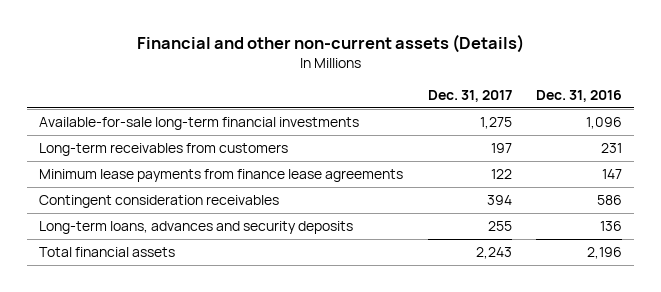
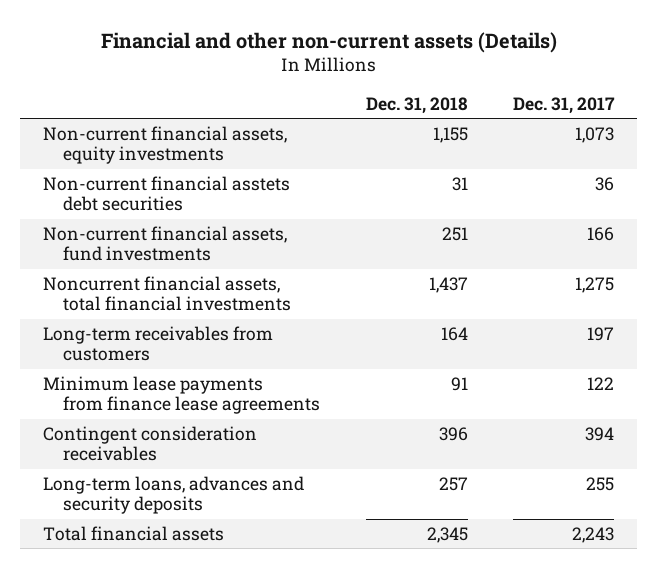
- | Dec. 31, 2017 | Dec. 31, 2016
+ | Dec. 31, 2018 | Dec. 31, 2017
- Available-for-sale long-term financial investments | 1,275 | 1,096
+ Non-current financial assets, equity investments | 1,155 | 1,073
+ Non-current financial asstets debt securities | 31 | 36
+ Non-current financial assets, fund investments | 251 | 166
+ Noncurrent financial assets, total financial investments | 1,437 | 1,275

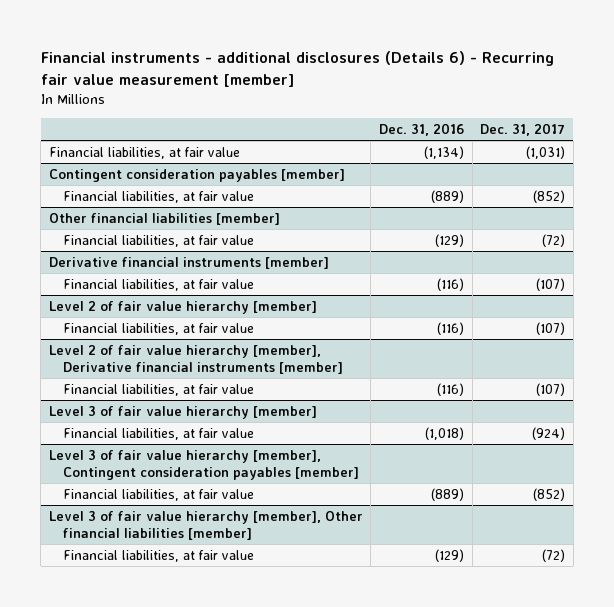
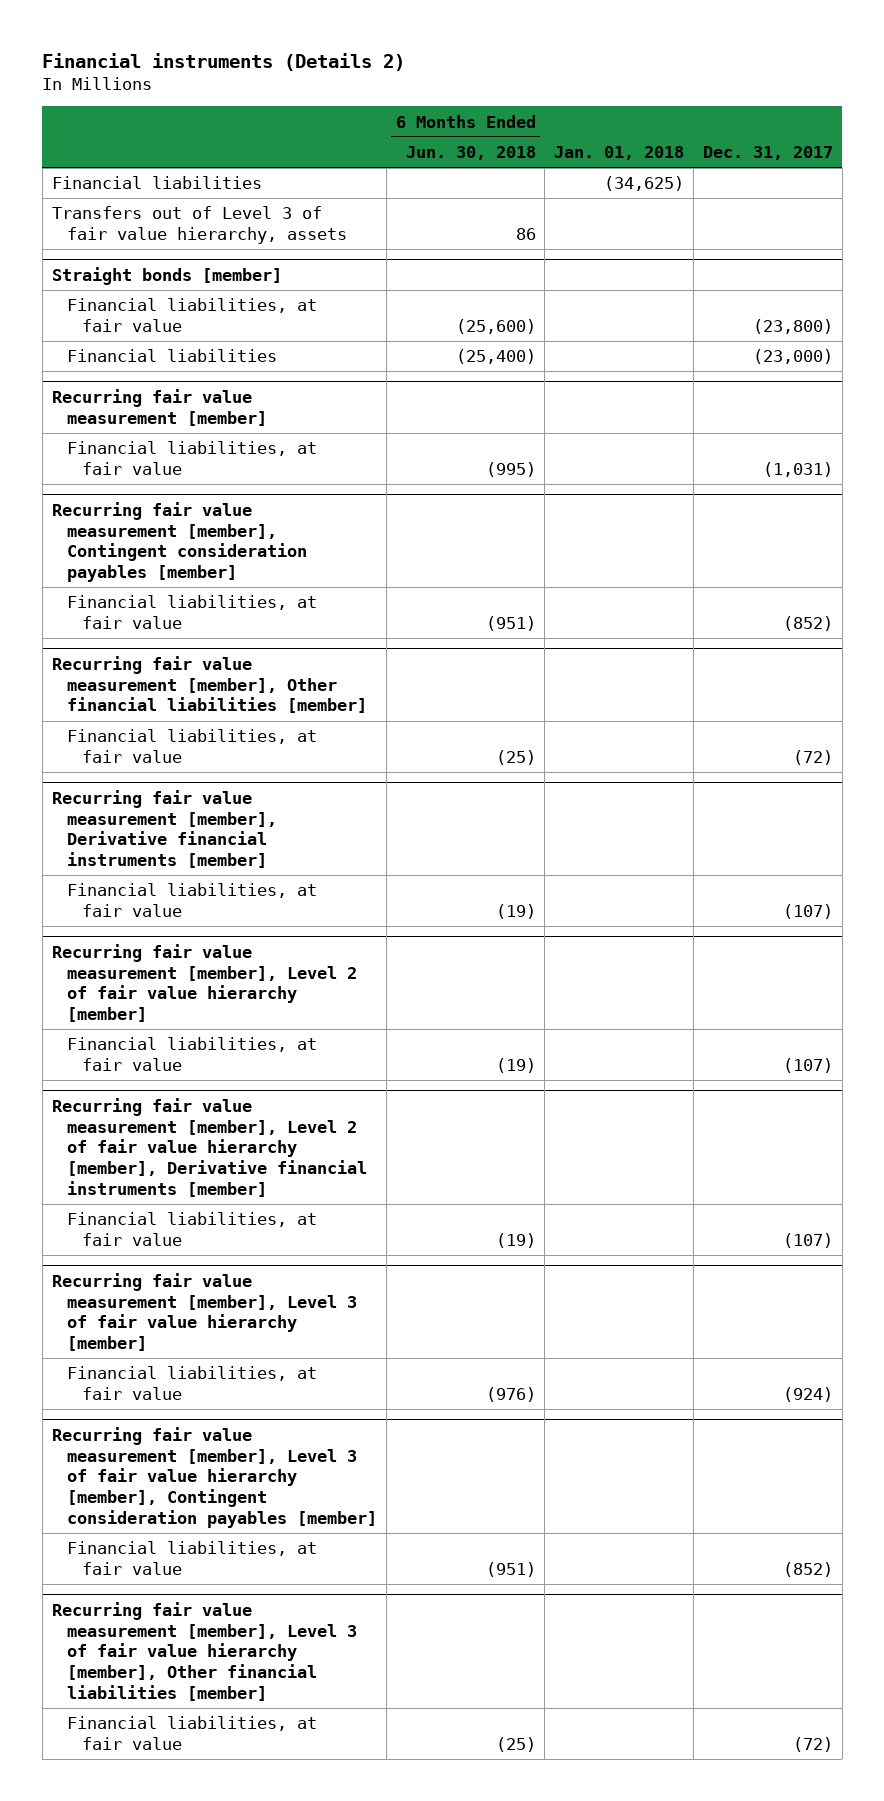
- Financial instruments - additional disclosures (Details 6) - Recurring fair value measurement [member]
+ Financial instruments (Details 2)
- | Dec. 31, 2016 | Dec. 31, 2017
+ | 6 Months Ended Jun. 30, 2018 | Jan. 01, 2018 | Dec. 31, 2017
+ Financial liabilities | | (34,625) |
+ Transfers out of Level 3 of fair value hierarchy, assets | 86 | |
+ Straight bonds [member]
+ Financial liabilities, at fair value | (25,600) | | (23,800)
+ Financial liabilities | (25,400) | | (23,000)
+ Recurring fair value measurement [member]
- Contingent consideration payables [member]
+ Recurring fair value measurement [member], Contingent consideration payables [member]
- Other financial liabilities [member]
+ Recurring fair value measurement [member], Other financial liabilities [member]
- Derivative financial instruments [member]
+ Recurring fair value measurement [member], Derivative financial instruments [member]
- Level 2 of fair value hierarchy [member]
+ Recurring fair value measurement [member], Level 2 of fair value hierarchy [member]
- Level 2 of fair value hierarchy [member], Derivative financial instruments [member]
+ Recurring fair value measurement [member], Level 2 of fair value hierarchy [member], Derivative financial instruments [member]
- Level 3 of fair value hierarchy [member]
+ Recurring fair value measurement [member], Level 3 of fair value hierarchy [member]
- Level 3 of fair value hierarchy [member], Contingent consideration payables [member]
+ Recurring fair value measurement [member], Level 3 of fair value hierarchy [member], Contingent consideration payables [member]
- Level 3 of fair value hierarchy [member], Other financial liabilities [member]
+ Recurring fair value measurement [member], Level 3 of fair value hierarchy [member], Other financial liabilities [member]

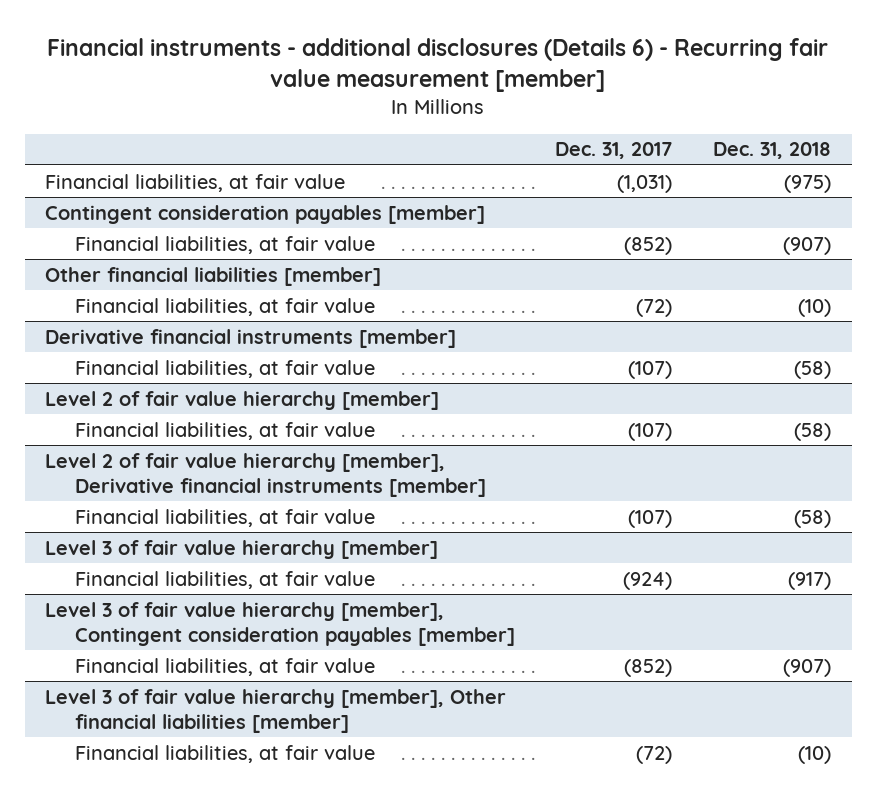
- Financial instruments (Details 2)
+ Financial instruments - additional disclosures (Details 6) - Recurring fair value measurement [member]
- | 6 Months Ended Jun. 30, 2018 | Jan. 01, 2018 | Dec. 31, 2017
+ | Dec. 31, 2017 | Dec. 31, 2018
- Financial liabilities | | (34,625) |
- Transfers out of Level 3 of fair value hierarchy, assets | 86 | |
- Straight bonds [member]
- Financial liabilities, at fair value | (25,600) | | (23,800)
- Financial liabilities | (25,400) | | (23,000)
- Recurring fair value measurement [member]
- Recurring fair value measurement [member], Contingent consideration payables [member]
+ Contingent consideration payables [member]
- Recurring fair value measurement [member], Other financial liabilities [member]
+ Other financial liabilities [member]
- Recurring fair value measurement [member], Derivative financial instruments [member]
+ Derivative financial instruments [member]
- Recurring fair value measurement [member], Level 2 of fair value hierarchy [member]
+ Level 2 of fair value hierarchy [member]
- Recurring fair value measurement [member], Level 2 of fair value hierarchy [member], Derivative financial instruments [member]
+ Level 2 of fair value hierarchy [member], Derivative financial instruments [member]
- Recurring fair value measurement [member], Level 3 of fair value hierarchy [member]
+ Level 3 of fair value hierarchy [member]
- Recurring fair value measurement [member], Level 3 of fair value hierarchy [member], Contingent consideration payables [member]
+ Level 3 of fair value hierarchy [member], Contingent consideration payables [member]
- Recurring fair value measurement [member], Level 3 of fair value hierarchy [member], Other financial liabilities [member]
+ Level 3 of fair value hierarchy [member], Other financial liabilities [member]

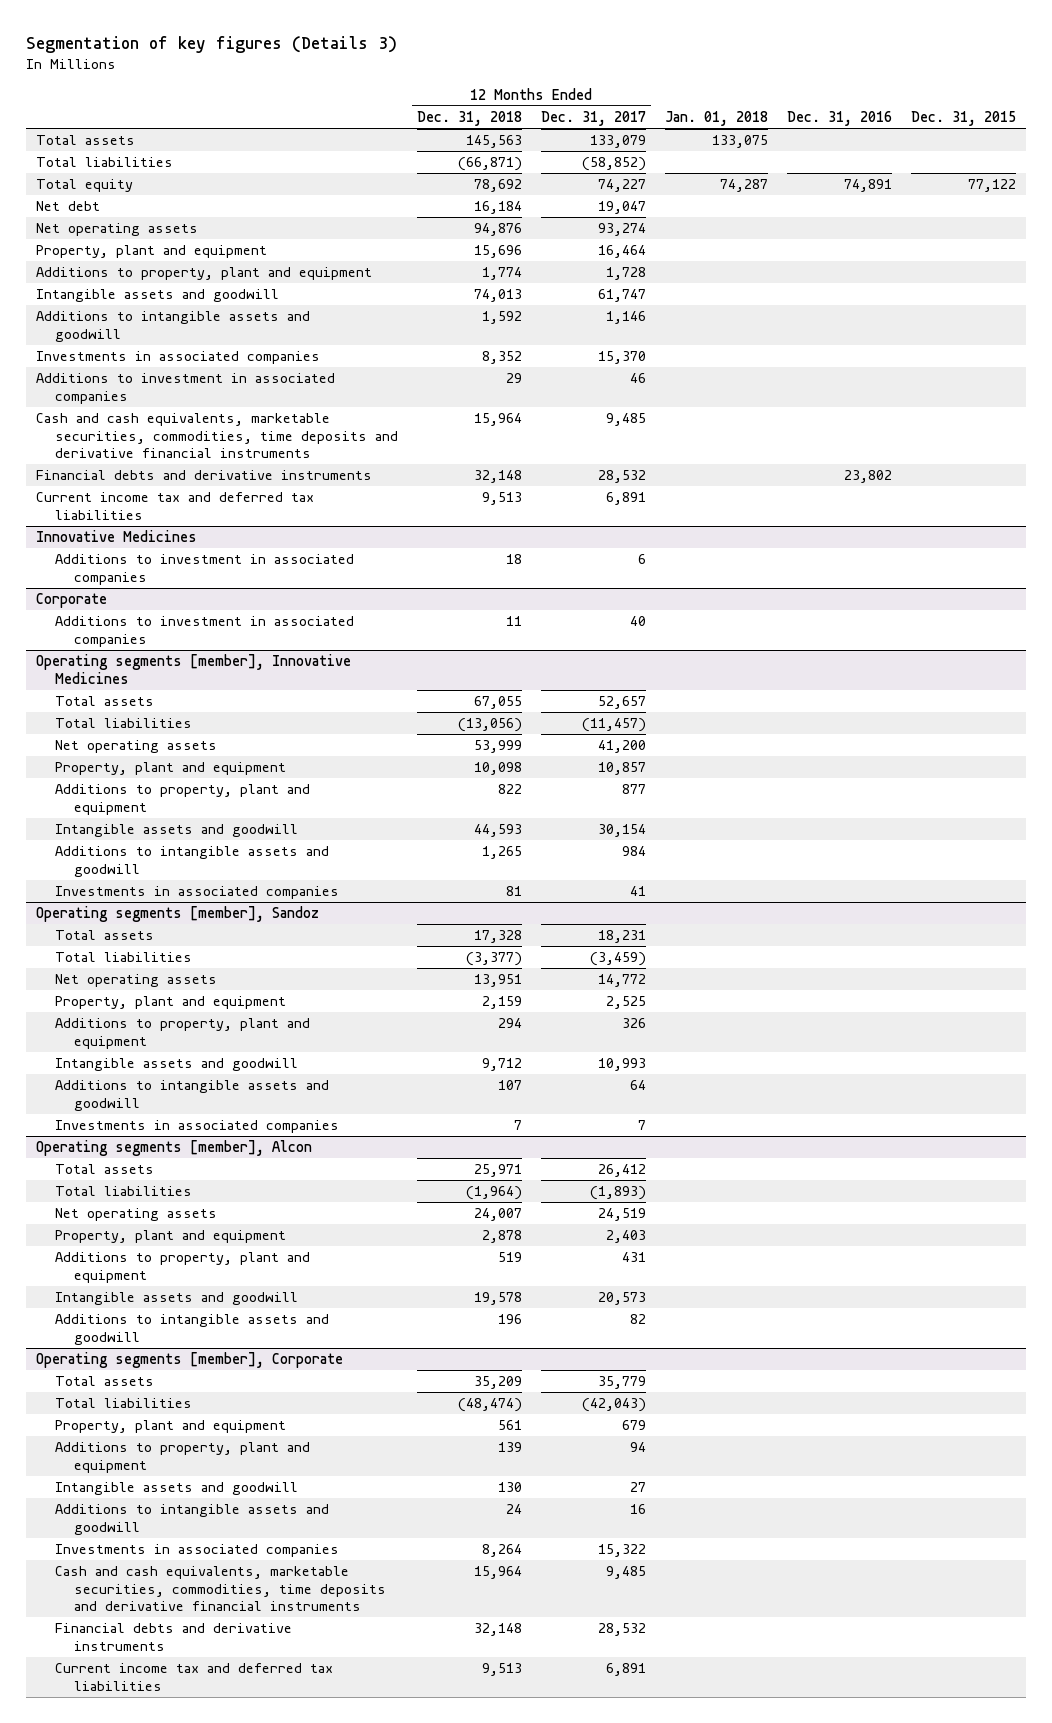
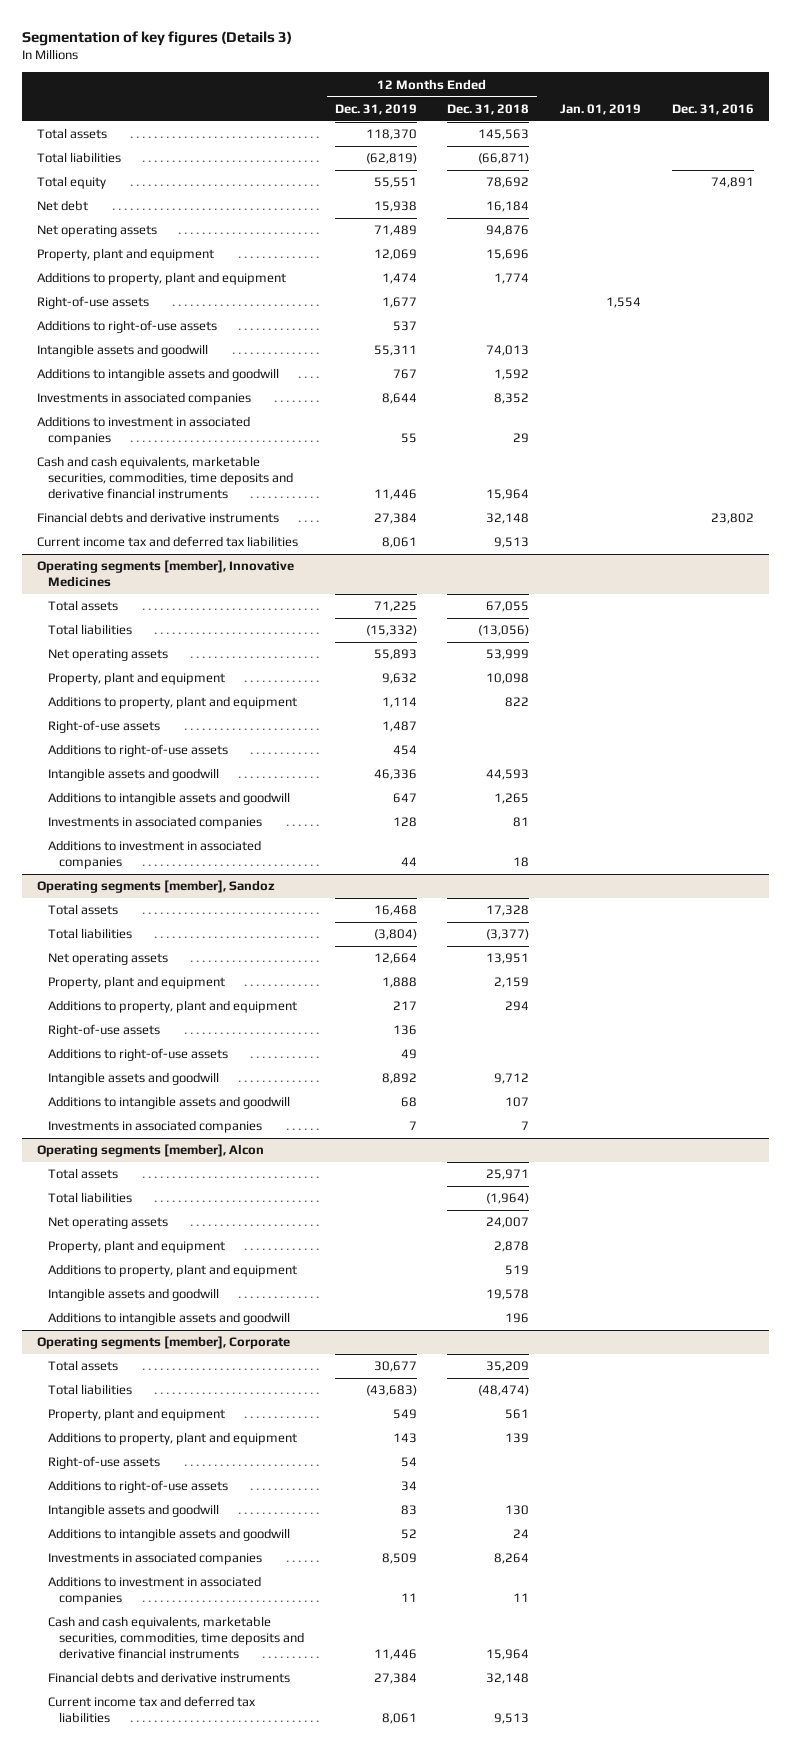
- | 12 Months Ended Dec. 31, 2018 | 12 Months Ended Dec. 31, 2017 | Jan. 01, 2018 | Dec. 31, 2016 | Dec. 31, 2015
+ | 12 Months Ended Dec. 31, 2019 | 12 Months Ended Dec. 31, 2018 | Jan. 01, 2019 | Dec. 31, 2016
+ Right-of-use assets | 1,677 | | 1,554 |
+ Additions to right-of-use assets | 537 | | |
- Innovative Medicines
- Additions to investment in associated companies | 18 | 6 | | |
- Corporate
- Additions to investment in associated companies | 11 | 40 | | |
@ Operating segments [member], Innovative Medicines
+ Right-of-use assets | 1,487 | | |
+ Additions to right-of-use assets | 454 | | |
+ Additions to investment in associated companies | 44 | 18 | |
@ Operating segments [member], Sandoz
+ Right-of-use assets | 136 | | |
+ Additions to right-of-use assets | 49 | | |
@ Operating segments [member], Corporate
+ Right-of-use assets | 54 | | |
+ Additions to right-of-use assets | 34 | | |
+ Additions to investment in associated companies | 11 | 11 | |

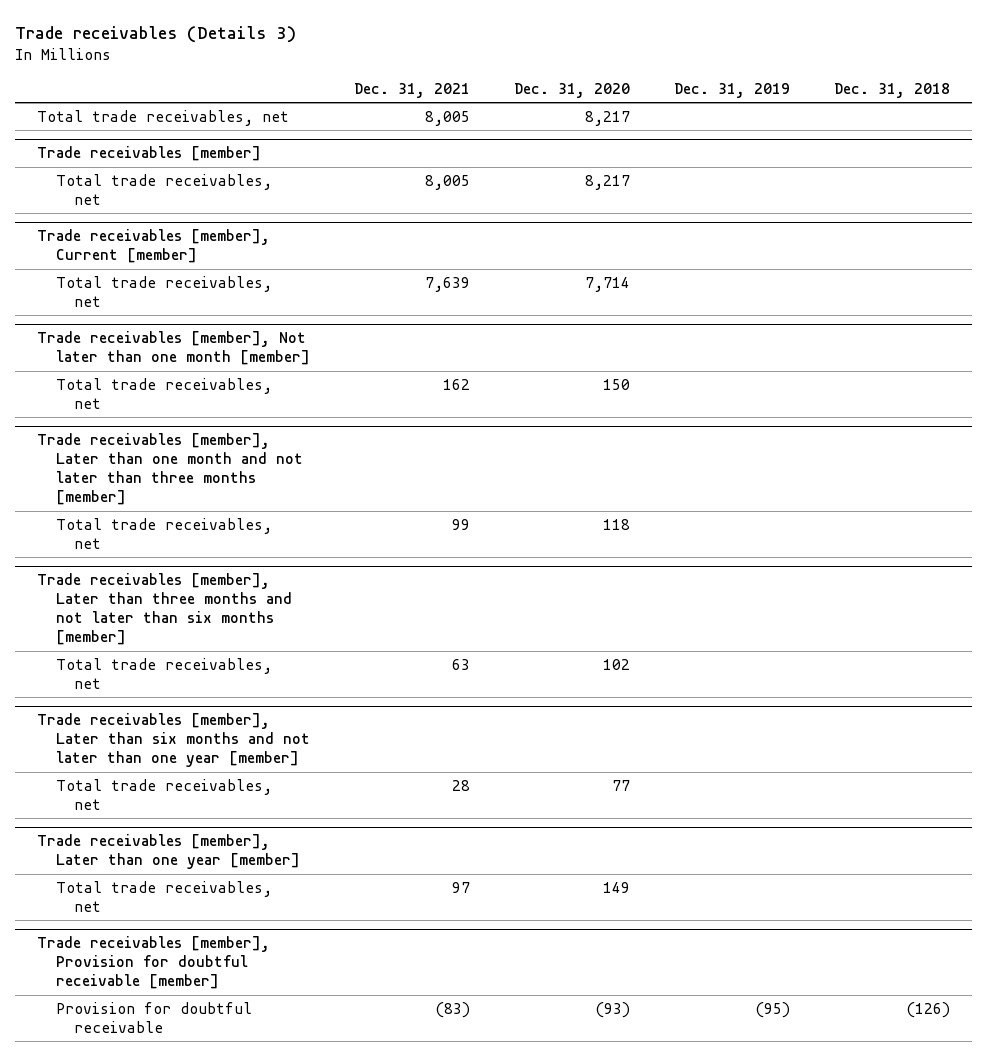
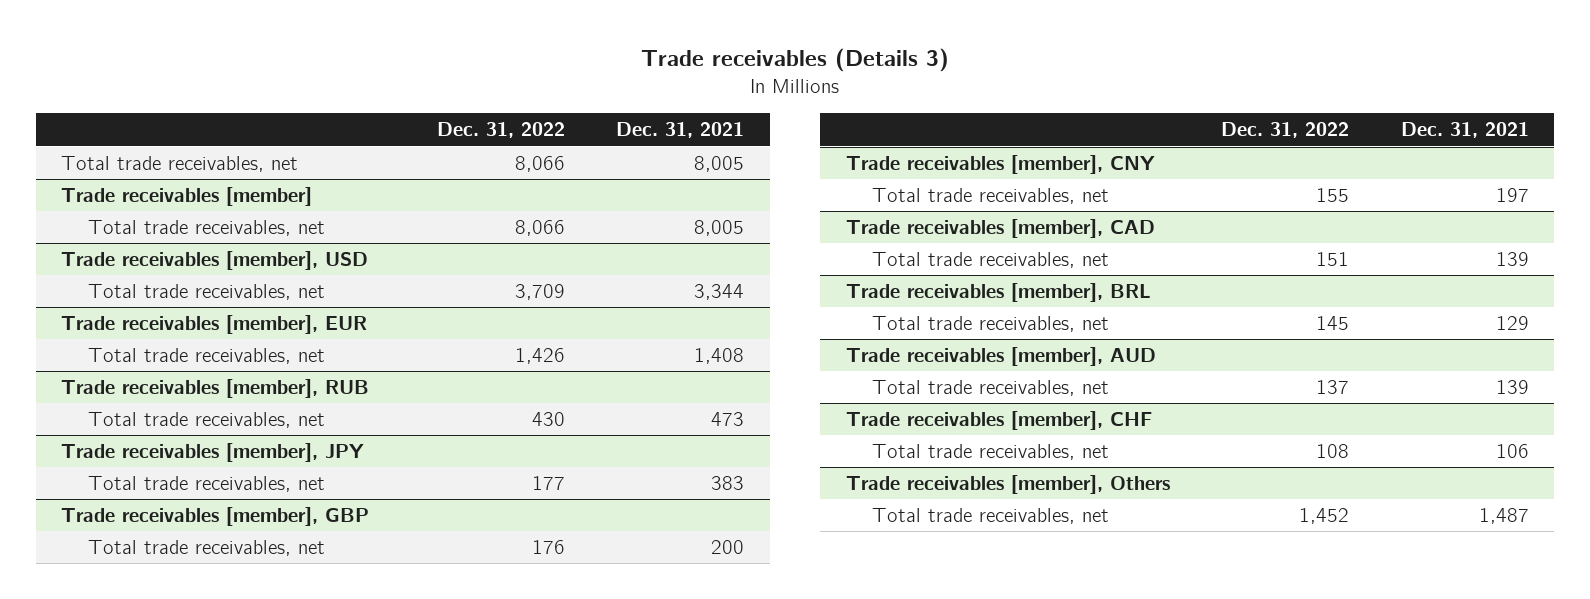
- | Dec. 31, 2021 | Dec. 31, 2020 | Dec. 31, 2019 | Dec. 31, 2018
+ | Dec. 31, 2022 | Dec. 31, 2021
- Trade receivables [member], Current [member]
- Total trade receivables, net | 7,639 | 7,714 | |
- Trade receivables [member], Not later than one month [member]
- Total trade receivables, net | 162 | 150 | |
- Trade receivables [member], Later than one month and not later than three months [member]
- Total trade receivables, net | 99 | 118 | |
- Trade receivables [member], Later than three months and not later than six months [member]
- Total trade receivables, net | 63 | 102 | |
- Trade receivables [member], Later than six months and not later than one year [member]
- Total trade receivables, net | 28 | 77 | |
- Trade receivables [member], Later than one year [member]
- Total trade receivables, net | 97 | 149 | |
- Trade receivables [member], Provision for doubtful receivable [member]
- Provision for doubtful receivable | (83) | (93) | (95) | (126)
+ Trade receivables [member], USD
+ Total trade receivables, net | 3,709 | 3,344
+ Trade receivables [member], EUR
+ Total trade receivables, net | 1,426 | 1,408
+ Trade receivables [member], RUB
+ Total trade receivables, net | 430 | 473
+ Trade receivables [member], JPY
+ Total trade receivables, net | 177 | 383
+ Trade receivables [member], GBP
+ Total trade receivables, net | 176 | 200
+ Trade receivables [member], CNY
+ Total trade receivables, net | 155 | 197
+ Trade receivables [member], CAD
+ Total trade receivables, net | 151 | 139
+ Trade receivables [member], BRL
+ Total trade receivables, net | 145 | 129
+ Trade receivables [member], AUD
+ Total trade receivables, net | 137 | 139
+ Trade receivables [member], CHF
+ Total trade receivables, net | 108 | 106
+ Trade receivables [member], Others
+ Total trade receivables, net | 1,452 | 1,487

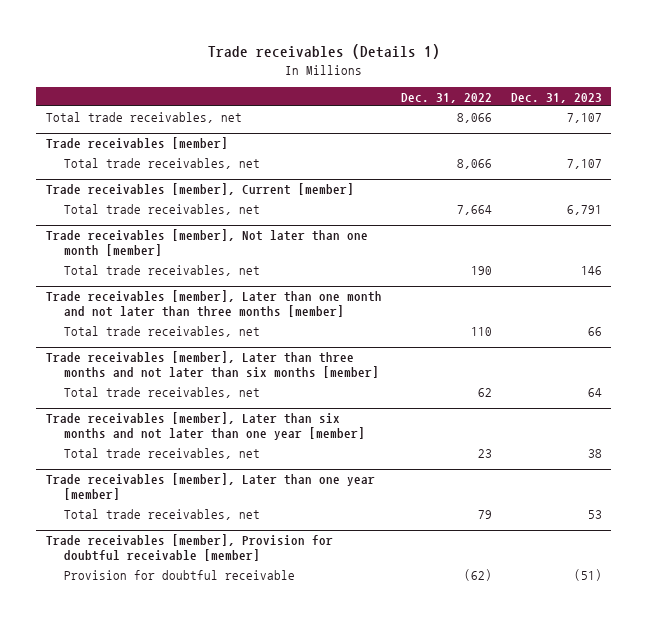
- Trade receivables (Details 3)
+ Trade receivables (Details 1)
- | Dec. 31, 2022 | Dec. 31, 2021
+ | Dec. 31, 2022 | Dec. 31, 2023
- Trade receivables [member], USD
- Total trade receivables, net | 3,709 | 3,344
- Trade receivables [member], EUR
- Total trade receivables, net | 1,426 | 1,408
- Trade receivables [member], RUB
- Total trade receivables, net | 430 | 473
- Trade receivables [member], JPY
- Total trade receivables, net | 177 | 383
- Trade receivables [member], GBP
- Total trade receivables, net | 176 | 200
- Trade receivables [member], CNY
- Total trade receivables, net | 155 | 197
- Trade receivables [member], CAD
- Total trade receivables, net | 151 | 139
- Trade receivables [member], BRL
- Total trade receivables, net | 145 | 129
- Trade receivables [member], AUD
- Total trade receivables, net | 137 | 139
- Trade receivables [member], CHF
- Total trade receivables, net | 108 | 106
- Trade receivables [member], Others
- Total trade receivables, net | 1,452 | 1,487
+ Trade receivables [member], Current [member]
+ Total trade receivables, net | 7,664 | 6,791
+ Trade receivables [member], Not later than one month [member]
+ Total trade receivables, net | 190 | 146
+ Trade receivables [member], Later than one month and not later than three months [member]
+ Total trade receivables, net | 110 | 66
+ Trade receivables [member], Later than three months and not later than six months [member]
+ Total trade receivables, net | 62 | 64
+ Trade receivables [member], Later than six months and not later than one year [member]
+ Total trade receivables, net | 23 | 38
+ Trade receivables [member], Later than one year [member]
+ Total trade receivables, net | 79 | 53
+ Trade receivables [member], Provision for doubtful receivable [member]
+ Provision for doubtful receivable | (62) | (51)

